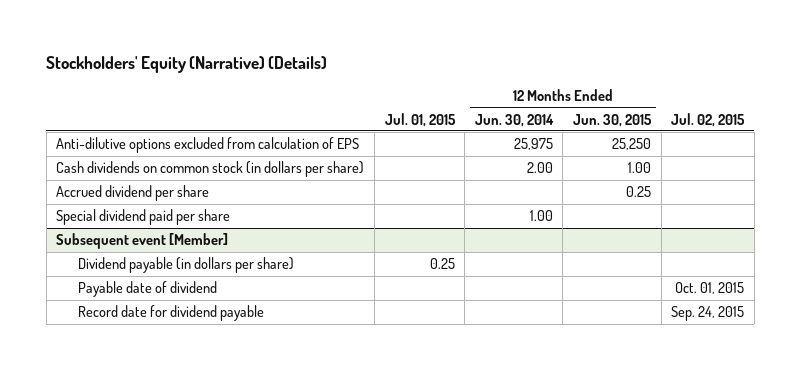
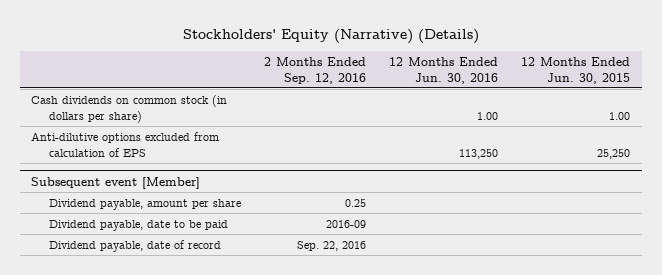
- | Jul. 01, 2015 | 12 Months Ended Jun. 30, 2014 | 12 Months Ended Jun. 30, 2015 | Jul. 02, 2015
+ | 2 Months Ended Sep. 12, 2016 | 12 Months Ended Jun. 30, 2016 | 12 Months Ended Jun. 30, 2015
- Accrued dividend per share | | | 0.25 |
- Special dividend paid per share | | 1.00 | |
moved down: Anti-dilutive options excluded from calculation of EPS | | 113,250 | 25,250
@ Subsequent event [Member]
- Dividend payable (in dollars per share) | 0.25 | | |
- Payable date of dividend | | | | Oct. 01, 2015
- Record date for dividend payable | | | | Sep. 24, 2015
+ Dividend payable, amount per share | 0.25 | |
+ Dividend payable, date to be paid | 2016-09 | |
+ Dividend payable, date of record | Sep. 22, 2016 | |

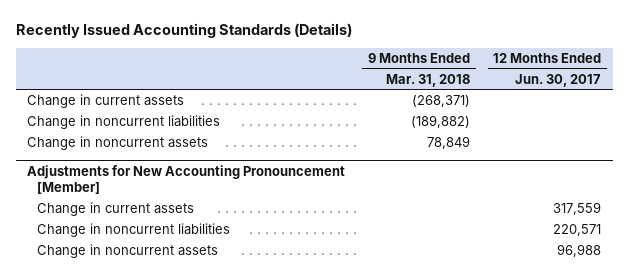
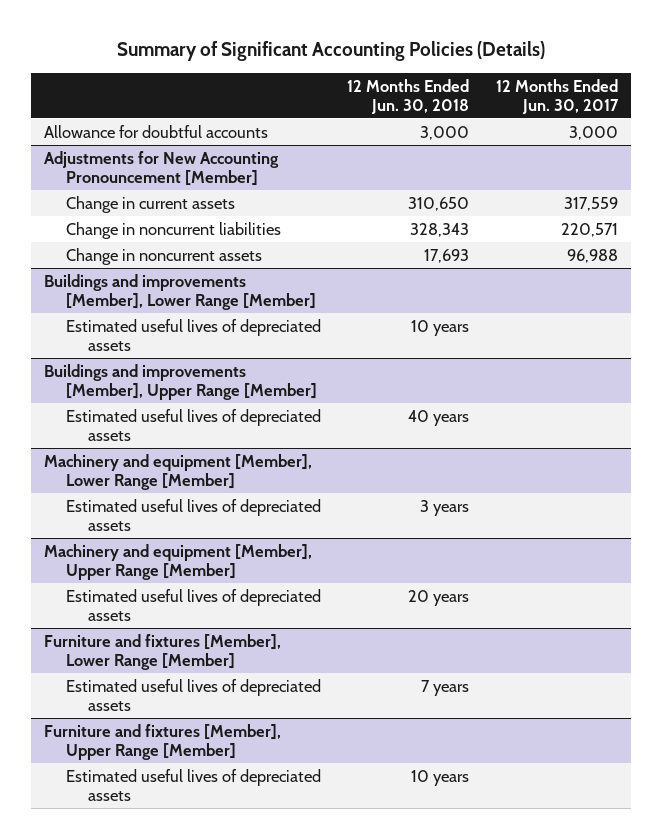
- Recently Issued Accounting Standards (Details)
+ Summary of Significant Accounting Policies (Details)
- | 9 Months Ended Mar. 31, 2018 | 12 Months Ended Jun. 30, 2017
+ | 12 Months Ended Jun. 30, 2018 | 12 Months Ended Jun. 30, 2017
- Change in current assets | (268,371) |
- Change in noncurrent liabilities | (189,882) |
- Change in noncurrent assets | 78,849 |
+ Allowance for doubtful accounts | 3,000 | 3,000
+ Buildings and improvements [Member], Lower Range [Member]
+ Estimated useful lives of depreciated assets | 10 years |
+ Buildings and improvements [Member], Upper Range [Member]
+ Estimated useful lives of depreciated assets | 40 years |
+ Machinery and equipment [Member], Lower Range [Member]
+ Estimated useful lives of depreciated assets | 3 years |
+ Machinery and equipment [Member], Upper Range [Member]
+ Estimated useful lives of depreciated assets | 20 years |
+ Furniture and fixtures [Member], Lower Range [Member]
+ Estimated useful lives of depreciated assets | 7 years |
+ Furniture and fixtures [Member], Upper Range [Member]
+ Estimated useful lives of depreciated assets | 10 years |

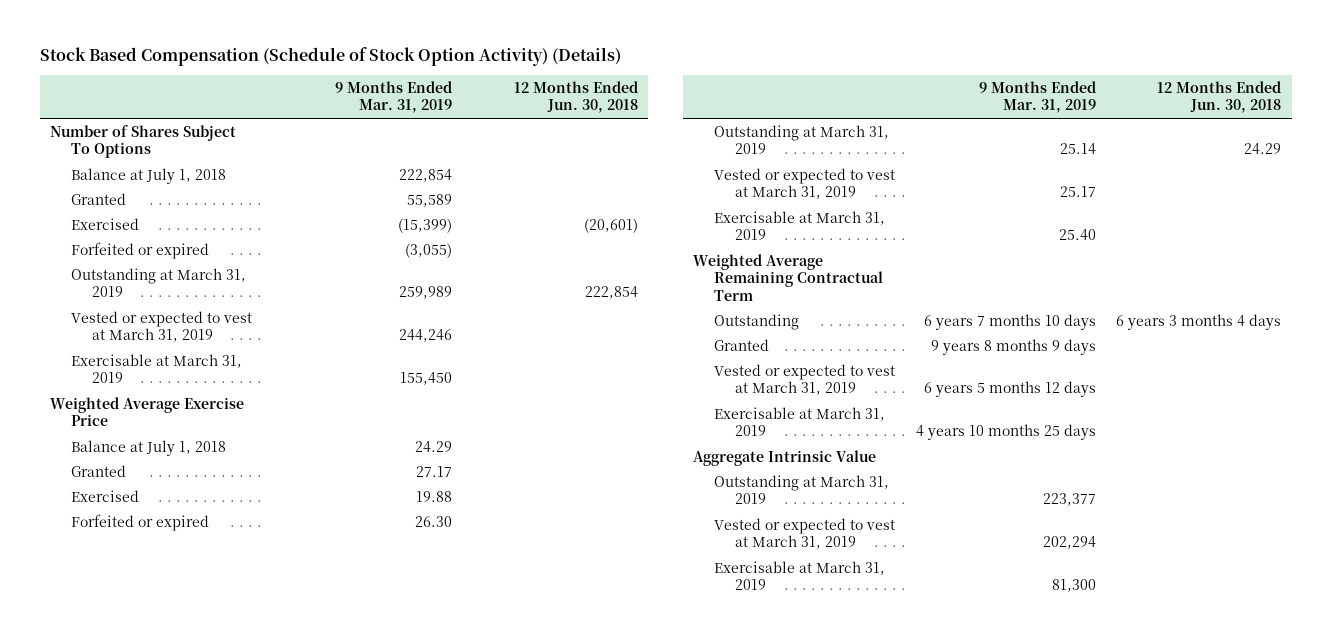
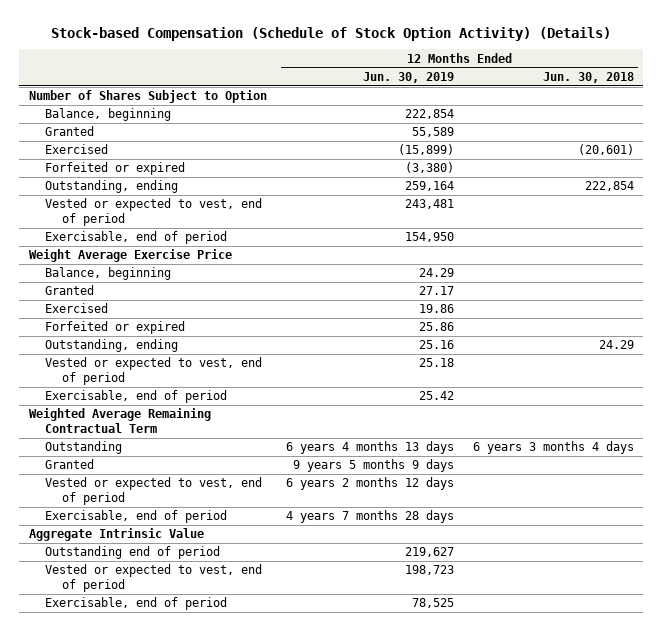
- Stock Based Compensation (Schedule of Stock Option Activity) (Details)
+ Stock-based Compensation (Schedule of Stock Option Activity) (Details)
- | 9 Months Ended Mar. 31, 2019 | 12 Months Ended Jun. 30, 2018
+ | 12 Months Ended Jun. 30, 2019 | 12 Months Ended Jun. 30, 2018
- Number of Shares Subject To Options
- Balance at July 1, 2018 | 222,854 |
+ Number of Shares Subject to Option
+ Balance, beginning | 222,854 |
- Outstanding at March 31, 2019 | 259,989 | 222,854
- Vested or expected to vest at March 31, 2019 | 244,246 |
- Exercisable at March 31, 2019 | 155,450 |
- Weighted Average Exercise Price
- Balance at July 1, 2018 | 24.29 |
+ Outstanding, ending | 259,164 | 222,854
+ Vested or expected to vest, end of period | 243,481 |
+ Exercisable, end of period | 154,950 |
+ Weight Average Exercise Price
+ Balance, beginning | 24.29 |
- Outstanding at March 31, 2019 | 25.14 | 24.29
- Vested or expected to vest at March 31, 2019 | 25.17 |
- Exercisable at March 31, 2019 | 25.40 |
+ Outstanding, ending | 25.16 | 24.29
+ Vested or expected to vest, end of period | 25.18 |
+ Exercisable, end of period | 25.42 |
- Vested or expected to vest at March 31, 2019 | 6 years 5 months 12 days |
- Exercisable at March 31, 2019 | 4 years 10 months 25 days |
+ Vested or expected to vest, end of period | 6 years 2 months 12 days |
+ Exercisable, end of period | 4 years 7 months 28 days |
- Outstanding at March 31, 2019 | 223,377 |
- Vested or expected to vest at March 31, 2019 | 202,294 |
- Exercisable at March 31, 2019 | 81,300 |
+ Outstanding end of period | 219,627 |
+ Vested or expected to vest, end of period | 198,723 |
+ Exercisable, end of period | 78,525 |

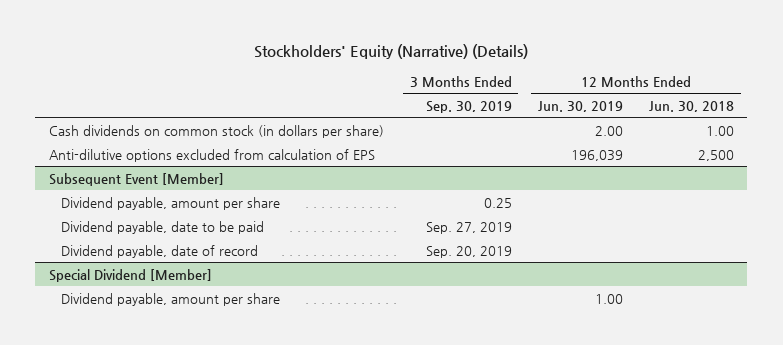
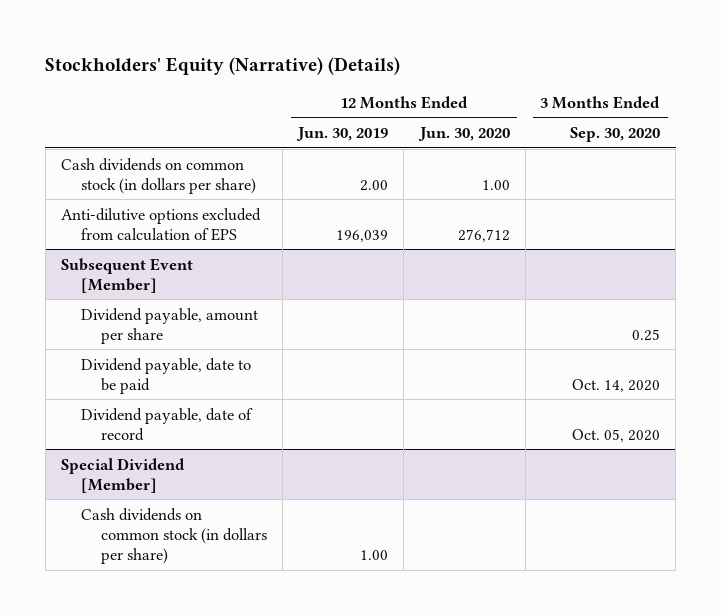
- | 3 Months Ended Sep. 30, 2019 | 12 Months Ended Jun. 30, 2019 | 12 Months Ended Jun. 30, 2018
+ | 12 Months Ended Jun. 30, 2019 | 12 Months Ended Jun. 30, 2020 | 3 Months Ended Sep. 30, 2020
@ Special Dividend [Member]
- Dividend payable, amount per share | | 1.00 |
+ Cash dividends on common stock (in dollars per share) | 1.00 | |

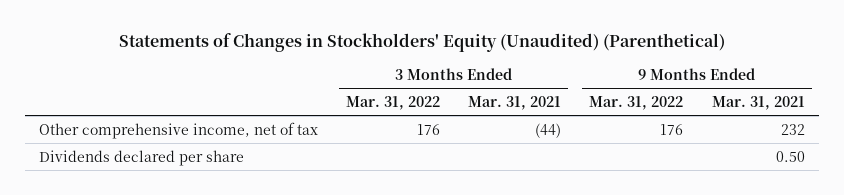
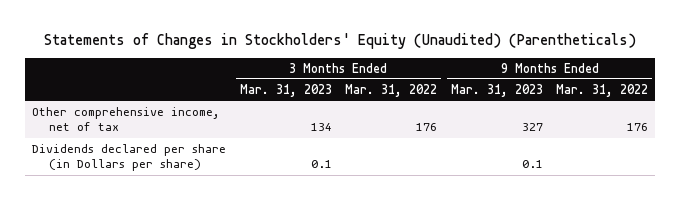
- Statements of Changes in Stockholders' Equity (Unaudited) (Parenthetical)
+ Statements of Changes in Stockholders' Equity (Unaudited) (Parentheticals)
- | 3 Months Ended Mar. 31, 2022 | 3 Months Ended Mar. 31, 2021 | 9 Months Ended Mar. 31, 2022 | 9 Months Ended Mar. 31, 2021
+ | 3 Months Ended Mar. 31, 2023 | 3 Months Ended Mar. 31, 2022 | 9 Months Ended Mar. 31, 2023 | 9 Months Ended Mar. 31, 2022
- Dividends declared per share | | | | 0.50
+ Dividends declared per share (in Dollars per share) | 0.1 | | 0.1 |

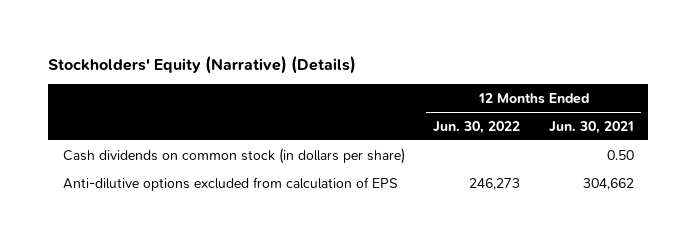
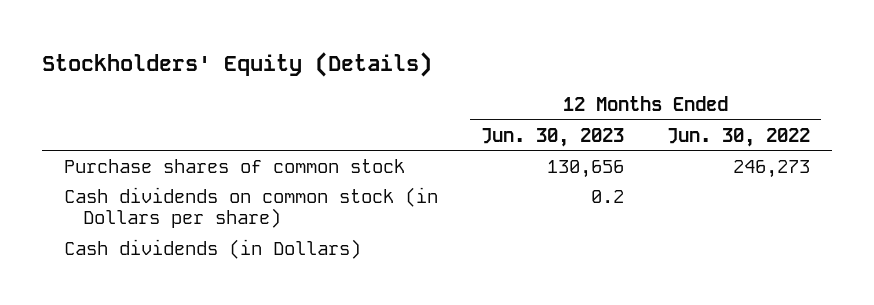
- Stockholders' Equity (Narrative) (Details)
+ Stockholders' Equity (Details)
- | 12 Months Ended Jun. 30, 2022 | 12 Months Ended Jun. 30, 2021
+ | 12 Months Ended Jun. 30, 2023 | 12 Months Ended Jun. 30, 2022
- Cash dividends on common stock (in dollars per share) | | 0.50
- Anti-dilutive options excluded from calculation of EPS | 246,273 | 304,662
+ Purchase shares of common stock | 130,656 | 246,273
+ Cash dividends on common stock (in Dollars per share) | 0.2 |
+ Cash dividends (in Dollars)

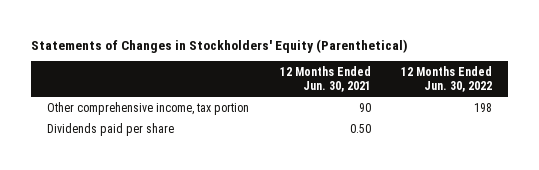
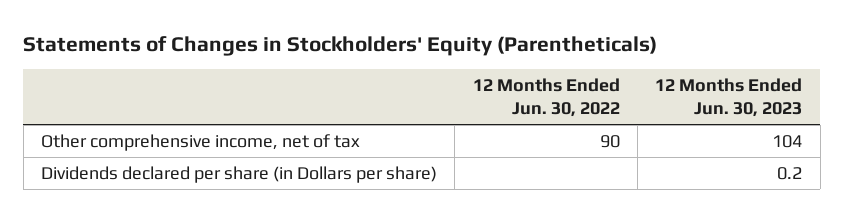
- Statements of Changes in Stockholders' Equity (Parenthetical)
+ Statements of Changes in Stockholders' Equity (Parentheticals)
- | 12 Months Ended Jun. 30, 2021 | 12 Months Ended Jun. 30, 2022
+ | 12 Months Ended Jun. 30, 2022 | 12 Months Ended Jun. 30, 2023
- Other comprehensive income, tax portion | 90 | 198
- Dividends paid per share | 0.50 |
+ Other comprehensive income, net of tax | 90 | 104
+ Dividends declared per share (in Dollars per share) | | 0.2

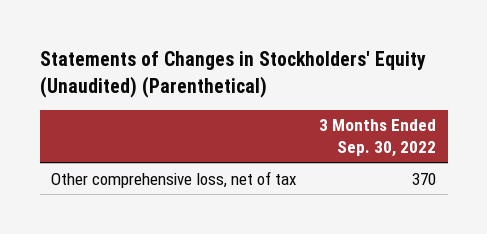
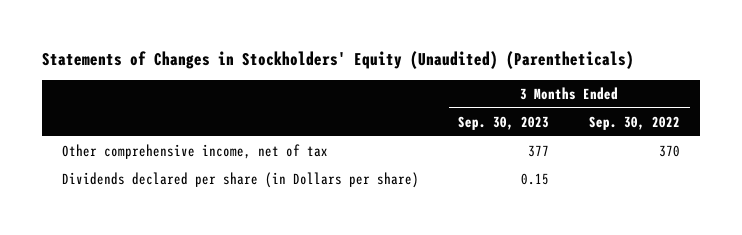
- Statements of Changes in Stockholders' Equity (Unaudited) (Parenthetical)
+ Statements of Changes in Stockholders' Equity (Unaudited) (Parentheticals)
- | 3 Months Ended Sep. 30, 2022
+ | 3 Months Ended Sep. 30, 2023 | 3 Months Ended Sep. 30, 2022
- Other comprehensive loss, net of tax | 370
+ Other comprehensive income, net of tax | 377 | 370
+ Dividends declared per share (in Dollars per share) | 0.15 |

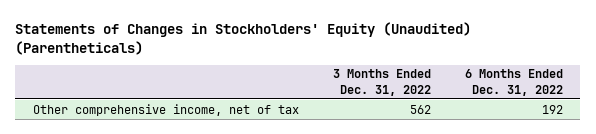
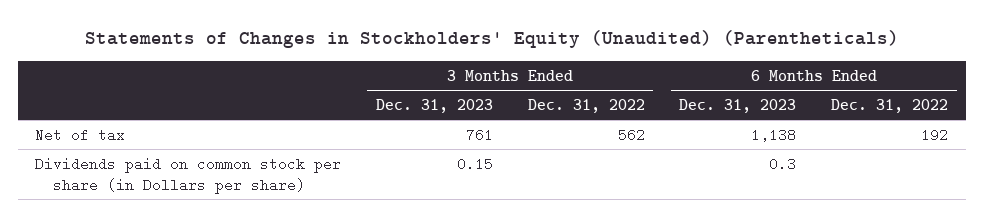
- | 3 Months Ended Dec. 31, 2022 | 6 Months Ended Dec. 31, 2022
+ | 3 Months Ended Dec. 31, 2023 | 3 Months Ended Dec. 31, 2022 | 6 Months Ended Dec. 31, 2023 | 6 Months Ended Dec. 31, 2022
- Other comprehensive income, net of tax | 562 | 192
+ Net of tax | 761 | 562 | 1,138 | 192
+ Dividends paid on common stock per share (in Dollars per share) | 0.15 | | 0.3 |

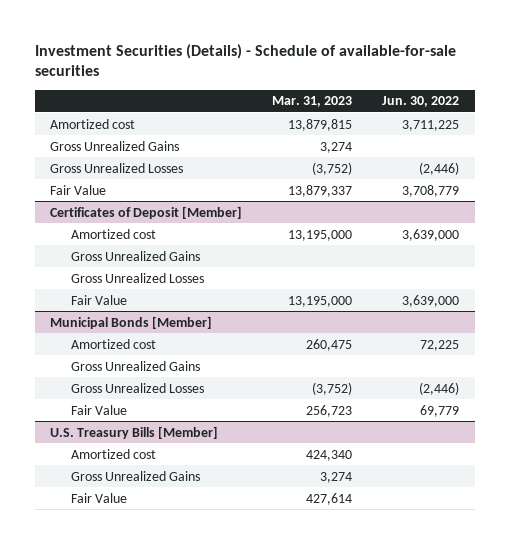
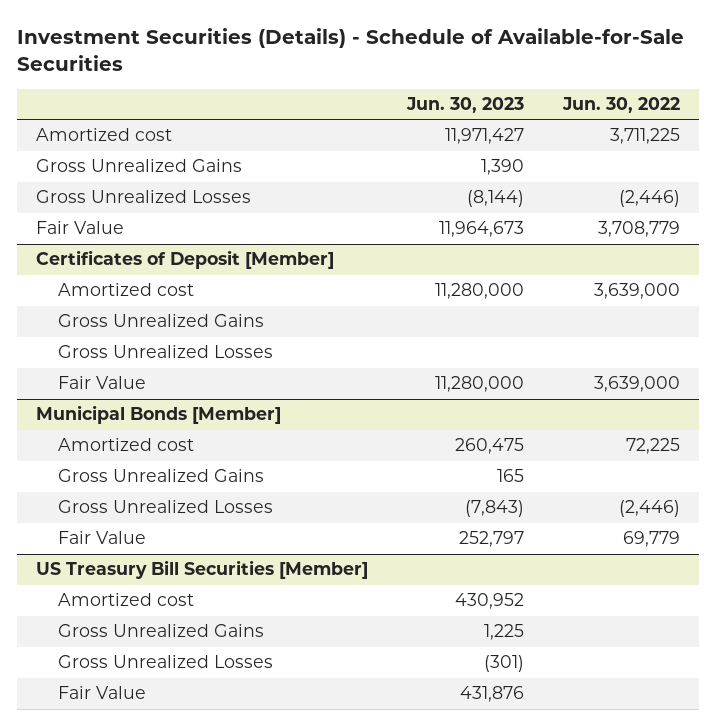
- Investment Securities (Details) - Schedule of available-for-sale securities
+ Investment Securities (Details) - Schedule of Available-for-Sale Securities
- | Mar. 31, 2023 | Jun. 30, 2022
+ | Jun. 30, 2023 | Jun. 30, 2022
- U.S. Treasury Bills [Member]
+ US Treasury Bill Securities [Member]
+ Gross Unrealized Losses | (301) |

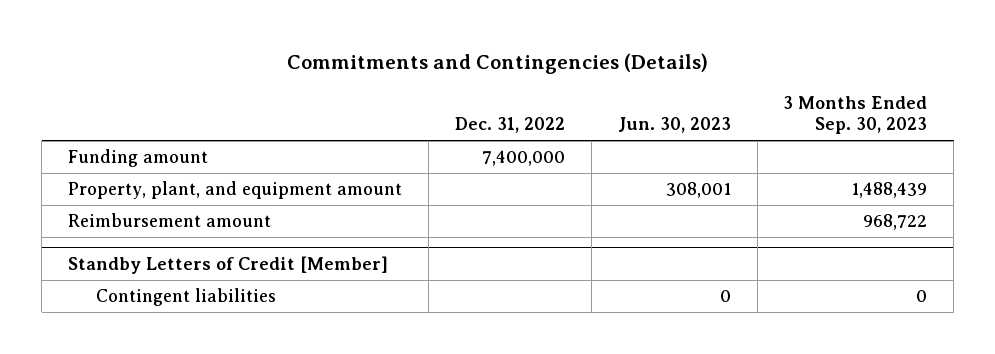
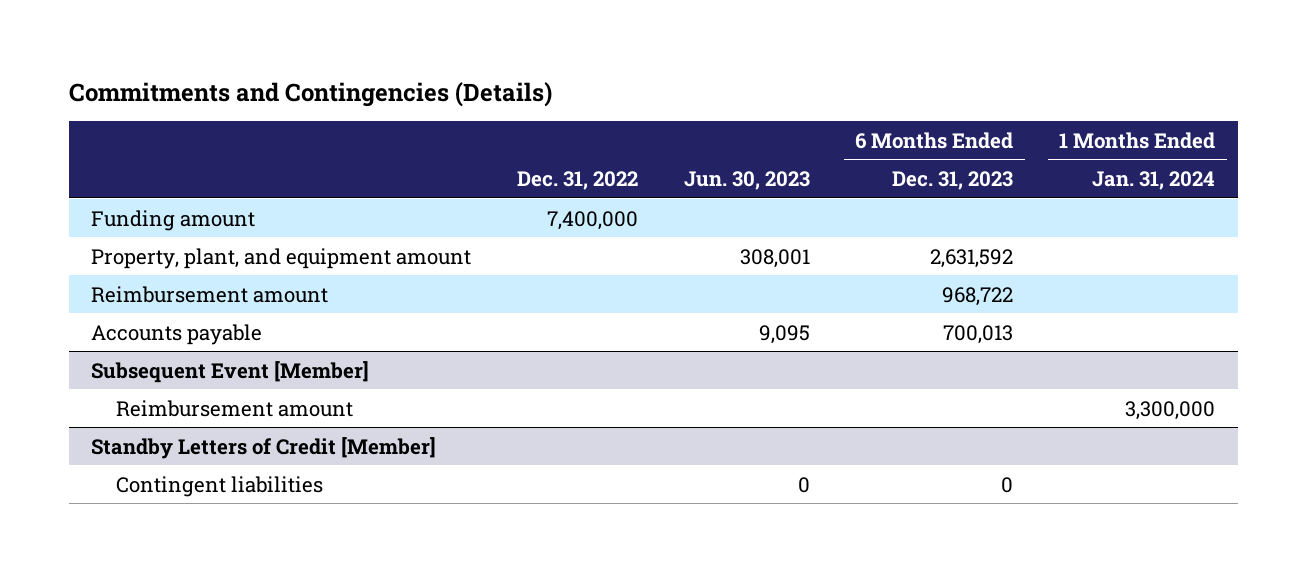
- | Dec. 31, 2022 | Jun. 30, 2023 | 3 Months Ended Sep. 30, 2023
+ | Dec. 31, 2022 | Jun. 30, 2023 | 6 Months Ended Dec. 31, 2023 | 1 Months Ended Jan. 31, 2024
+ Accounts payable | | 9,095 | 700,013 |
+ Subsequent Event [Member]
+ Reimbursement amount | | | | 3,300,000

